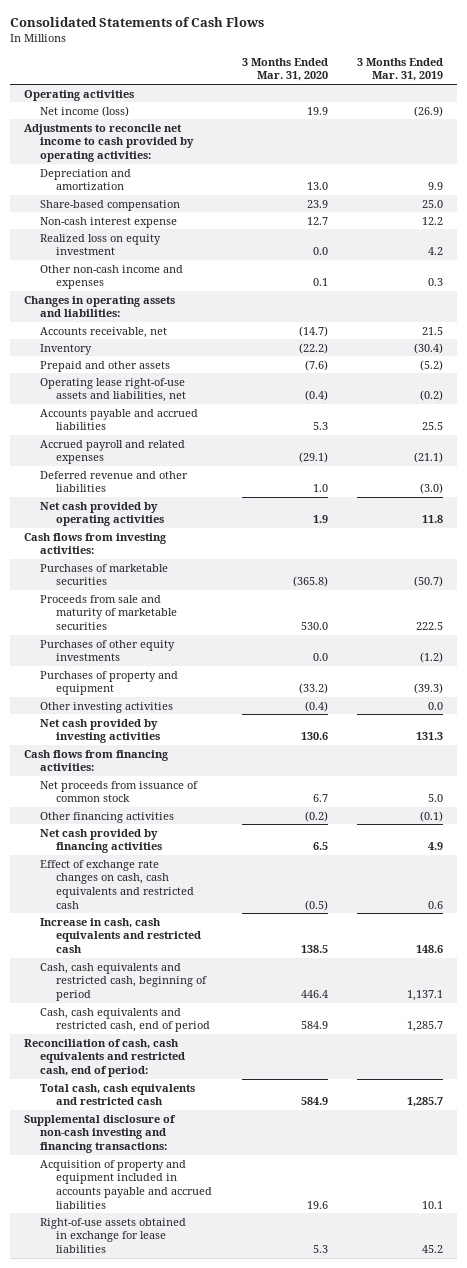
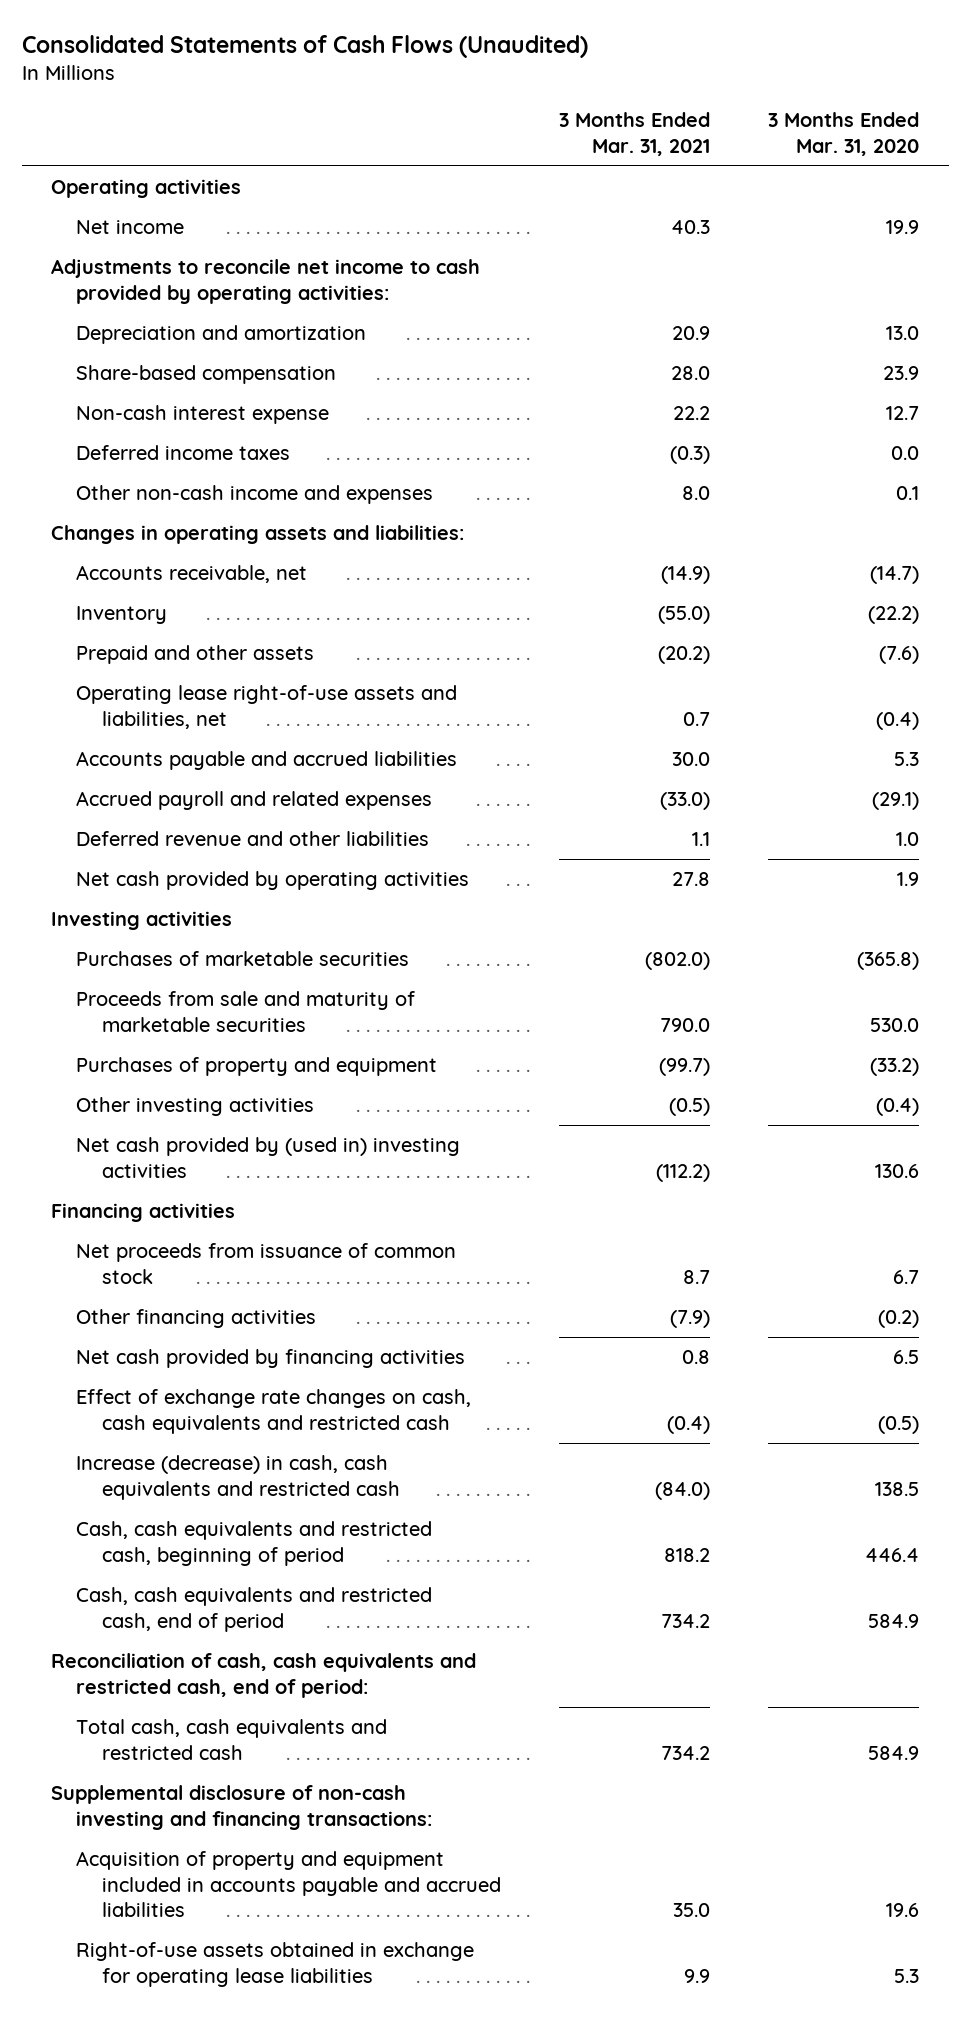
- Consolidated Statements of Cash Flows
+ Consolidated Statements of Cash Flows (Unaudited)
- | 3 Months Ended Mar. 31, 2020 | 3 Months Ended Mar. 31, 2019
+ | 3 Months Ended Mar. 31, 2021 | 3 Months Ended Mar. 31, 2020
- Net income (loss) | 19.9 | (26.9)
+ Net income | 40.3 | 19.9
- Realized loss on equity investment | 0.0 | 4.2
+ Deferred income taxes | (0.3) | 0.0
- Cash flows from investing activities:
+ Investing activities
- Purchases of other equity investments | 0.0 | (1.2)
- Net cash provided by investing activities | 130.6 | 131.3
- Cash flows from financing activities:
+ Net cash provided by (used in) investing activities | (112.2) | 130.6
+ Financing activities
- Increase in cash, cash equivalents and restricted cash | 138.5 | 148.6
+ Increase (decrease) in cash, cash equivalents and restricted cash | (84.0) | 138.5
- Right-of-use assets obtained in exchange for lease liabilities | 5.3 | 45.2
+ Right-of-use assets obtained in exchange for operating lease liabilities | 9.9 | 5.3

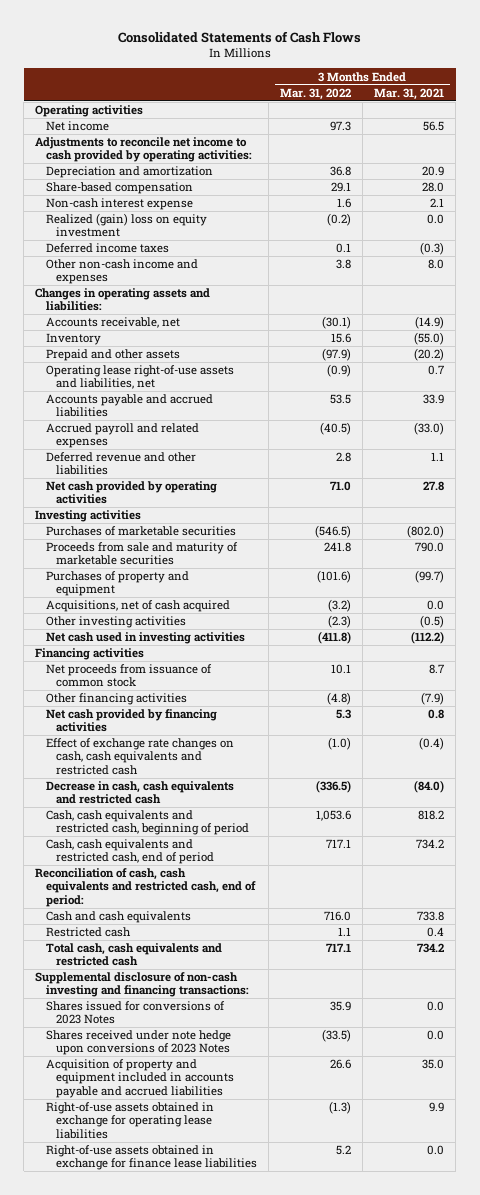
- Consolidated Statements of Cash Flows (Unaudited)
+ Consolidated Statements of Cash Flows
- | 3 Months Ended Mar. 31, 2021 | 3 Months Ended Mar. 31, 2020
+ | 3 Months Ended Mar. 31, 2022 | 3 Months Ended Mar. 31, 2021
- Net income | 40.3 | 19.9
+ Net income | 97.3 | 56.5
- Non-cash interest expense | 22.2 | 12.7
+ Non-cash interest expense | 1.6 | 2.1
+ Realized (gain) loss on equity investment | (0.2) | 0.0
- Accounts payable and accrued liabilities | 30.0 | 5.3
+ Accounts payable and accrued liabilities | 53.5 | 33.9
+ Acquisitions, net of cash acquired | (3.2) | 0.0
- Net cash provided by (used in) investing activities | (112.2) | 130.6
+ Net cash used in investing activities | (411.8) | (112.2)
- Increase (decrease) in cash, cash equivalents and restricted cash | (84.0) | 138.5
+ Decrease in cash, cash equivalents and restricted cash | (336.5) | (84.0)
+ Cash and cash equivalents | 716.0 | 733.8
+ Restricted cash | 1.1 | 0.4
+ Shares issued for conversions of 2023 Notes | 35.9 | 0.0
+ Shares received under note hedge upon conversions of 2023 Notes | (33.5) | 0.0
+ Right-of-use assets obtained in exchange for finance lease liabilities | 5.2 | 0.0

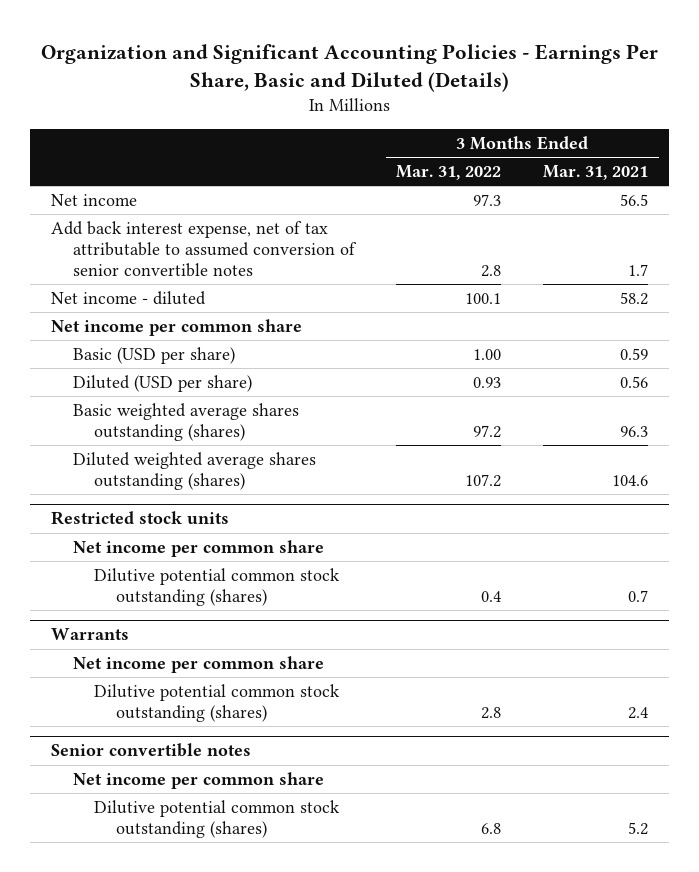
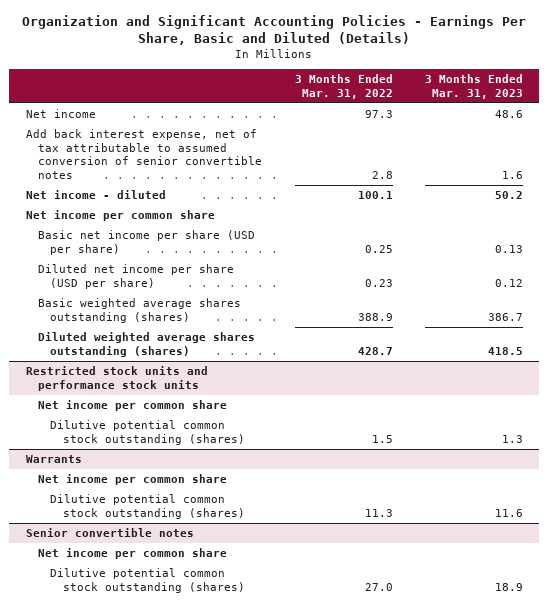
- | 3 Months Ended Mar. 31, 2022 | 3 Months Ended Mar. 31, 2021
+ | 3 Months Ended Mar. 31, 2022 | 3 Months Ended Mar. 31, 2023
- Basic (USD per share) | 1.00 | 0.59
- Diluted (USD per share) | 0.93 | 0.56
- Basic weighted average shares outstanding (shares) | 97.2 | 96.3
- Diluted weighted average shares outstanding (shares) | 107.2 | 104.6
- Restricted stock units
+ Basic net income per share (USD per share) | 0.25 | 0.13
+ Diluted net income per share (USD per share) | 0.23 | 0.12
+ Basic weighted average shares outstanding (shares) | 388.9 | 386.7
+ Diluted weighted average shares outstanding (shares) | 428.7 | 418.5
+ Restricted stock units and performance stock units
- Dilutive potential common stock outstanding (shares) | 0.4 | 0.7
+ Dilutive potential common stock outstanding (shares) | 1.5 | 1.3
@ Warrants
- Dilutive potential common stock outstanding (shares) | 2.8 | 2.4
+ Dilutive potential common stock outstanding (shares) | 11.3 | 11.6
@ Senior convertible notes
- Dilutive potential common stock outstanding (shares) | 6.8 | 5.2
+ Dilutive potential common stock outstanding (shares) | 27.0 | 18.9

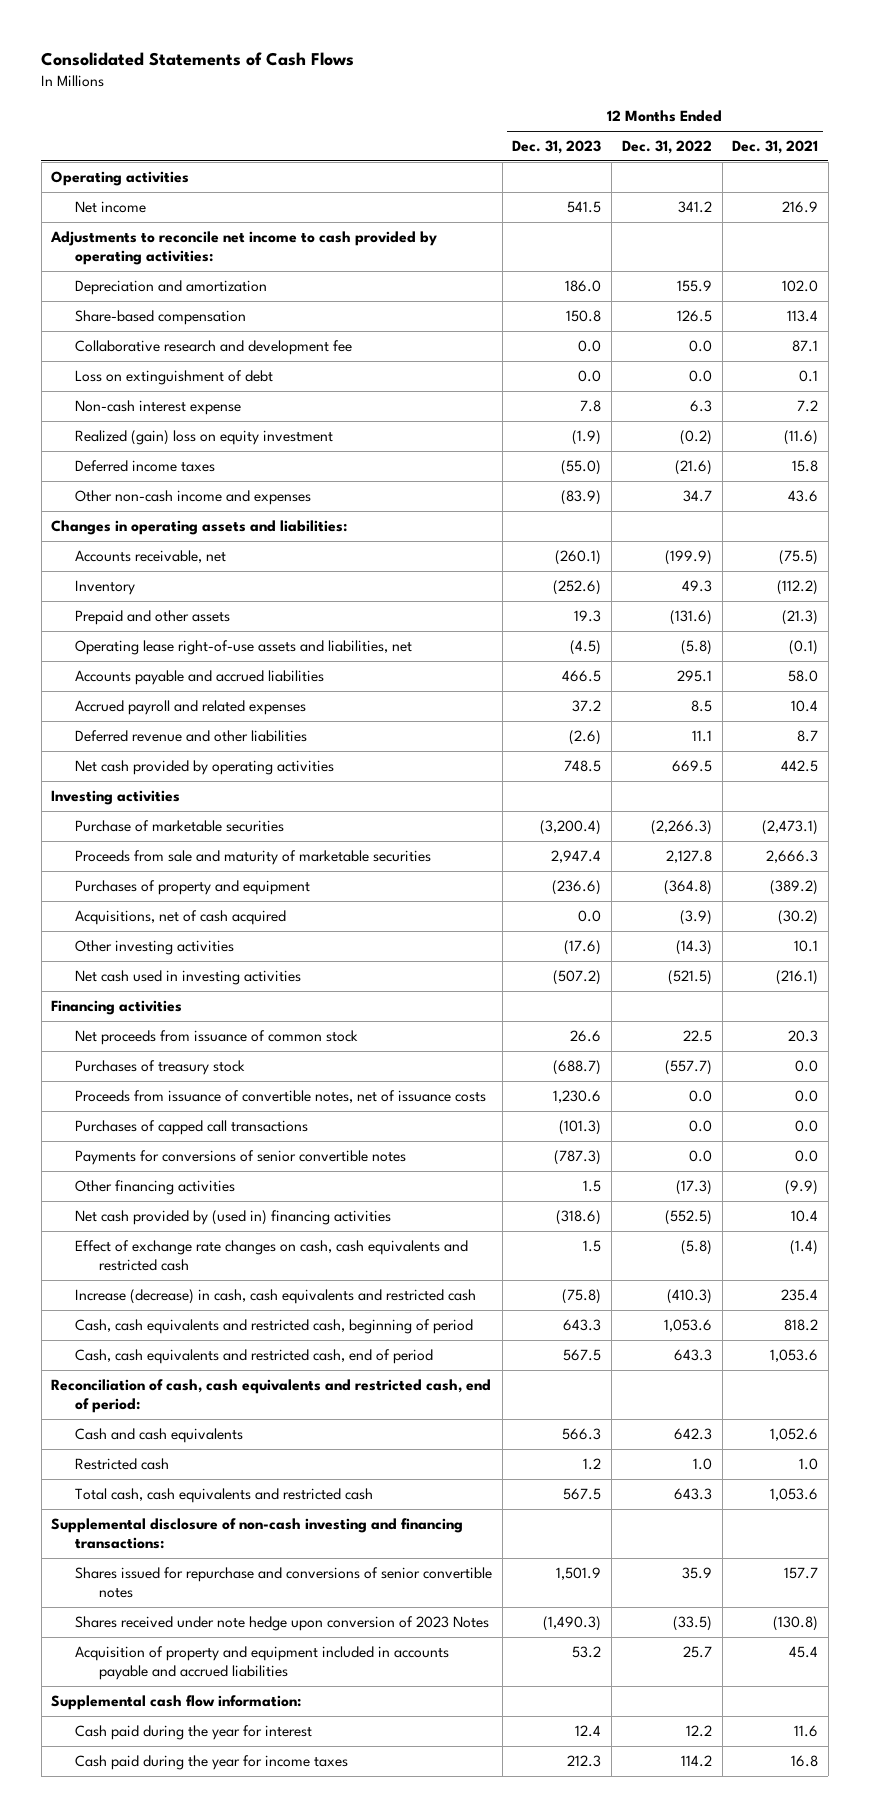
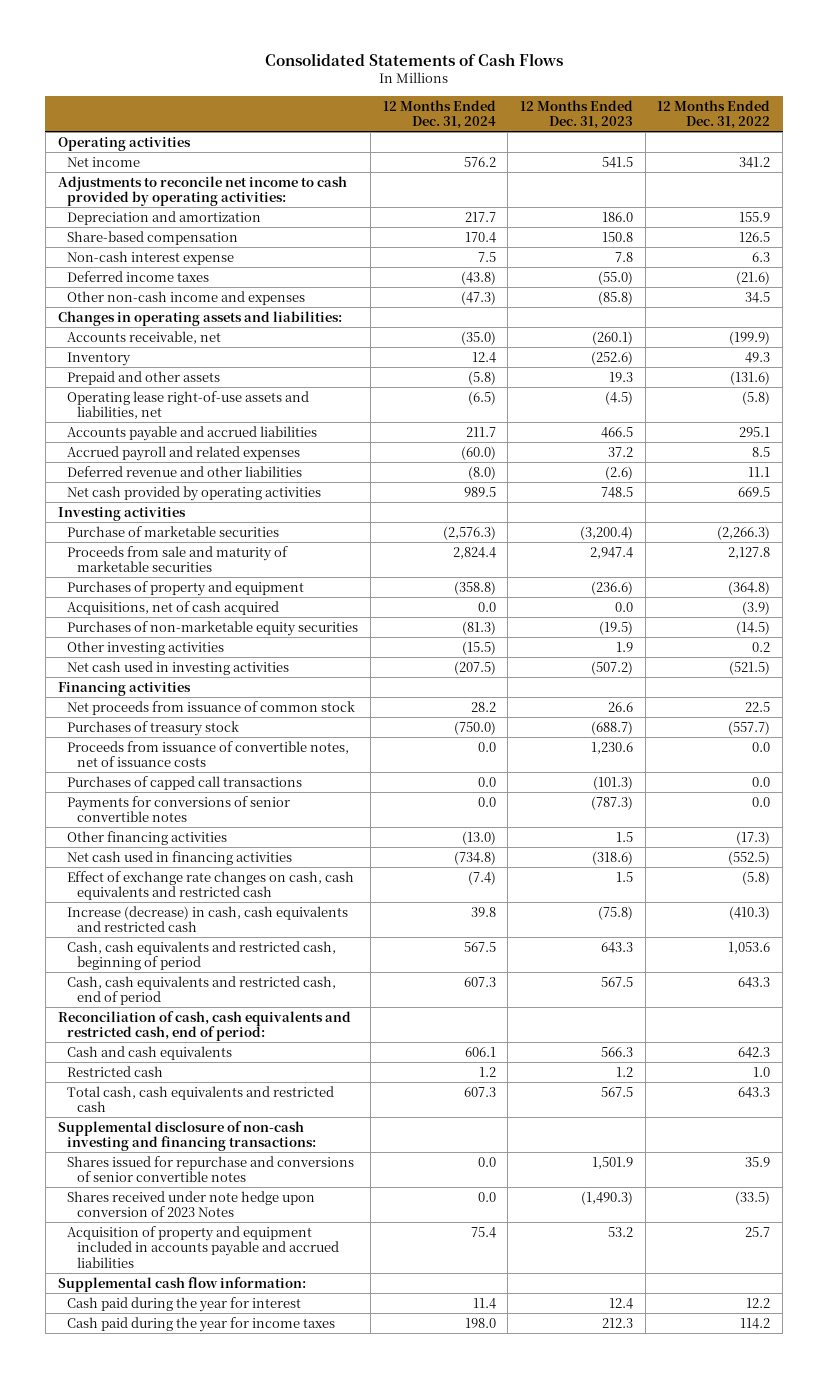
- | 12 Months Ended Dec. 31, 2023 | 12 Months Ended Dec. 31, 2022 | 12 Months Ended Dec. 31, 2021
+ | 12 Months Ended Dec. 31, 2024 | 12 Months Ended Dec. 31, 2023 | 12 Months Ended Dec. 31, 2022
- Collaborative research and development fee | 0.0 | 0.0 | 87.1
- Loss on extinguishment of debt | 0.0 | 0.0 | 0.1
- Realized (gain) loss on equity investment | (1.9) | (0.2) | (11.6)
- Other non-cash income and expenses | (83.9) | 34.7 | 43.6
+ Other non-cash income and expenses | (47.3) | (85.8) | 34.5
- Other investing activities | (17.6) | (14.3) | 10.1
+ Purchases of non-marketable equity securities | (81.3) | (19.5) | (14.5)
+ Other investing activities | (15.5) | 1.9 | 0.2
- Net cash provided by (used in) financing activities | (318.6) | (552.5) | 10.4
+ Net cash used in financing activities | (734.8) | (318.6) | (552.5)

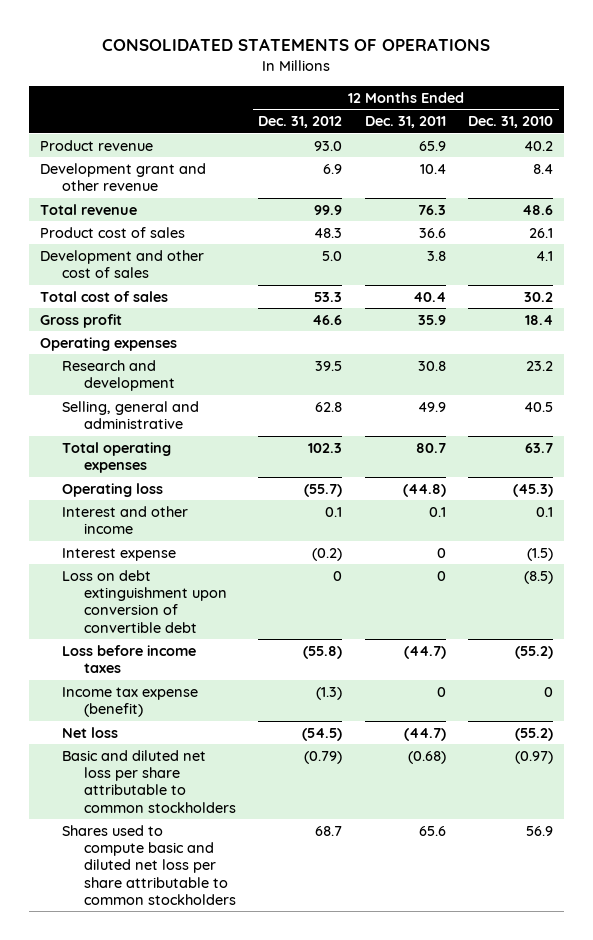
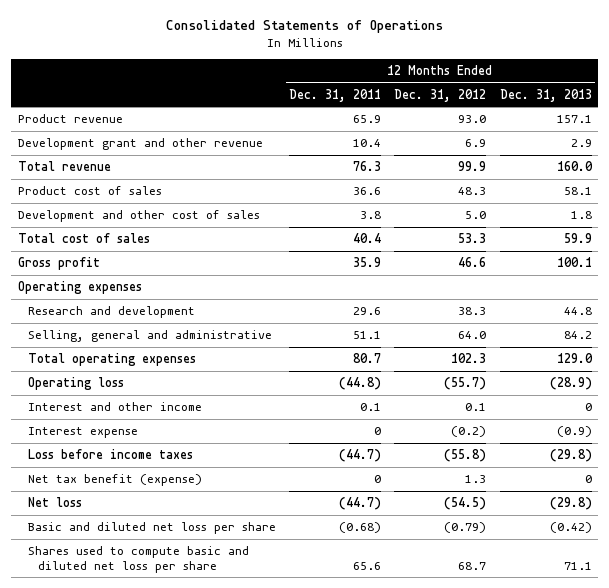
- CONSOLIDATED STATEMENTS OF OPERATIONS
+ Consolidated Statements of Operations
- | 12 Months Ended Dec. 31, 2012 | 12 Months Ended Dec. 31, 2011 | 12 Months Ended Dec. 31, 2010
+ | 12 Months Ended Dec. 31, 2011 | 12 Months Ended Dec. 31, 2012 | 12 Months Ended Dec. 31, 2013
- Research and development | 39.5 | 30.8 | 23.2
- Selling, general and administrative | 62.8 | 49.9 | 40.5
+ Research and development | 29.6 | 38.3 | 44.8
+ Selling, general and administrative | 51.1 | 64.0 | 84.2
- Loss on debt extinguishment upon conversion of convertible debt | 0 | 0 | (8.5)
- Income tax expense (benefit) | (1.3) | 0 | 0
+ Net tax benefit (expense) | 0 | 1.3 | 0
- Basic and diluted net loss per share attributable to common stockholders | (0.79) | (0.68) | (0.97)
- Shares used to compute basic and diluted net loss per share attributable to common stockholders | 68.7 | 65.6 | 56.9
+ Basic and diluted net loss per share | (0.68) | (0.79) | (0.42)
+ Shares used to compute basic and diluted net loss per share | 65.6 | 68.7 | 71.1

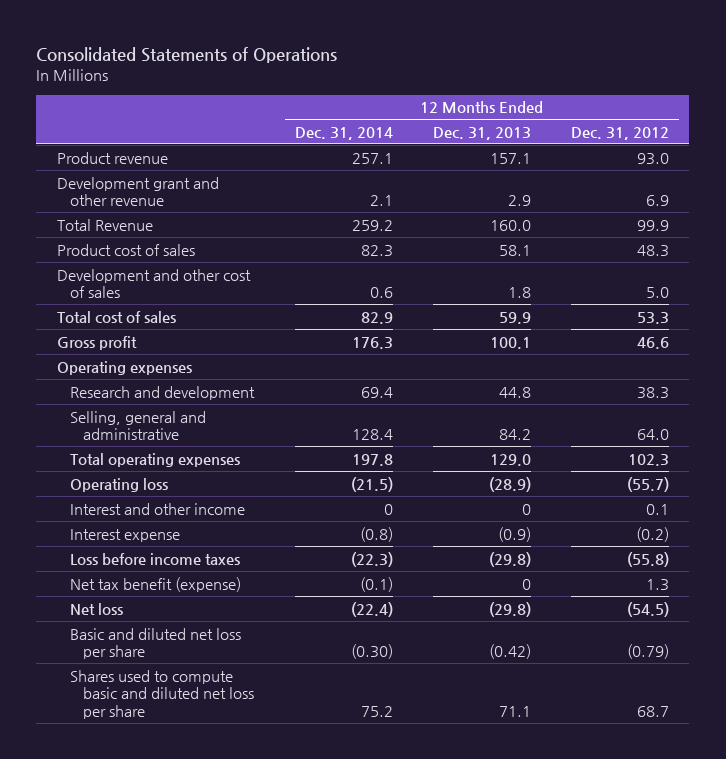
- | 12 Months Ended Dec. 31, 2011 | 12 Months Ended Dec. 31, 2012 | 12 Months Ended Dec. 31, 2013
+ | 12 Months Ended Dec. 31, 2014 | 12 Months Ended Dec. 31, 2013 | 12 Months Ended Dec. 31, 2012
- Total revenue | 76.3 | 99.9 | 160.0
+ Total Revenue | 259.2 | 160.0 | 99.9

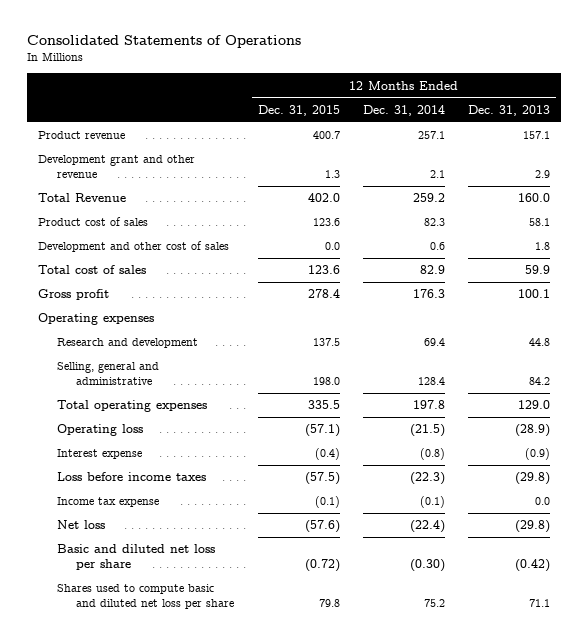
- | 12 Months Ended Dec. 31, 2014 | 12 Months Ended Dec. 31, 2013 | 12 Months Ended Dec. 31, 2012
+ | 12 Months Ended Dec. 31, 2015 | 12 Months Ended Dec. 31, 2014 | 12 Months Ended Dec. 31, 2013
- Interest and other income | 0 | 0 | 0.1
- Net tax benefit (expense) | (0.1) | 0 | 1.3
+ Income tax expense | (0.1) | (0.1) | 0.0

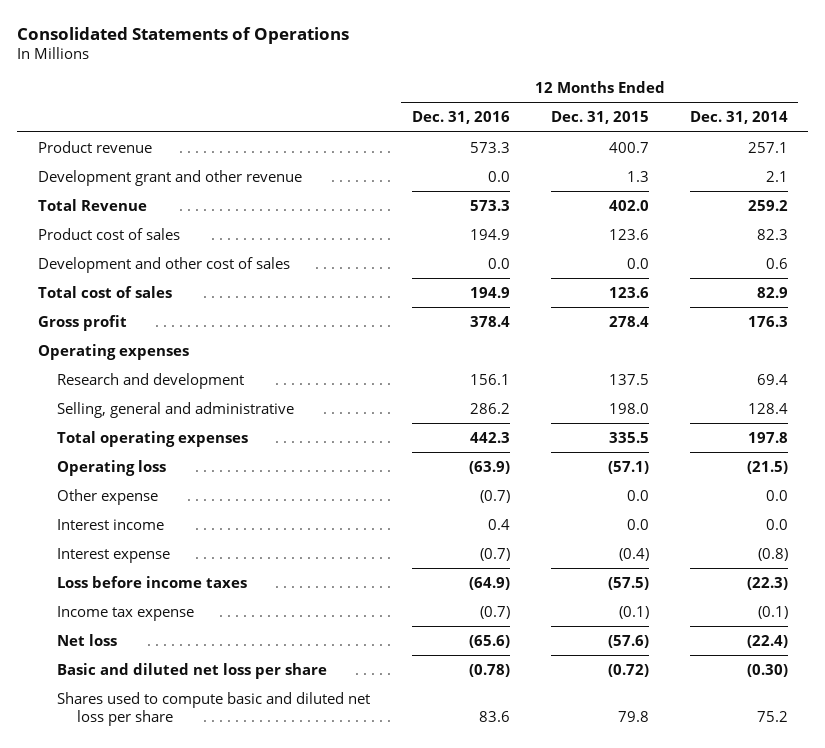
- | 12 Months Ended Dec. 31, 2015 | 12 Months Ended Dec. 31, 2014 | 12 Months Ended Dec. 31, 2013
+ | 12 Months Ended Dec. 31, 2016 | 12 Months Ended Dec. 31, 2015 | 12 Months Ended Dec. 31, 2014
+ Other expense | (0.7) | 0.0 | 0.0
+ Interest income | 0.4 | 0.0 | 0.0

